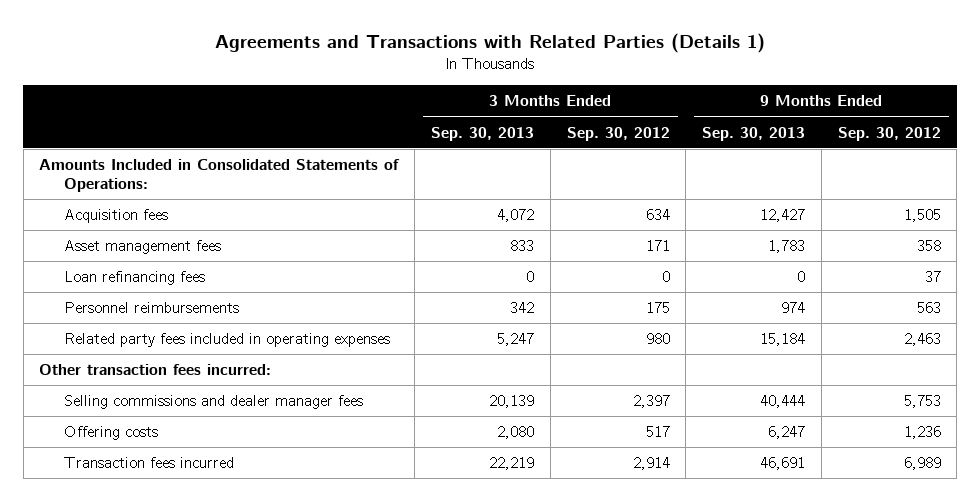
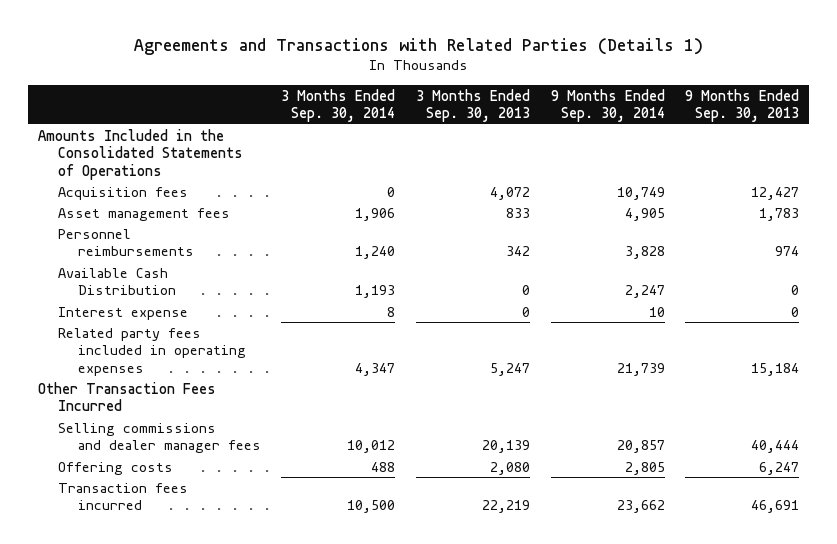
- | 3 Months Ended Sep. 30, 2013 | 3 Months Ended Sep. 30, 2012 | 9 Months Ended Sep. 30, 2013 | 9 Months Ended Sep. 30, 2012
+ | 3 Months Ended Sep. 30, 2014 | 3 Months Ended Sep. 30, 2013 | 9 Months Ended Sep. 30, 2014 | 9 Months Ended Sep. 30, 2013
- Amounts Included in Consolidated Statements of Operations:
+ Amounts Included in the Consolidated Statements of Operations
- Loan refinancing fees | 0 | 0 | 0 | 37
+ Available Cash Distribution | 1,193 | 0 | 2,247 | 0
+ Interest expense | 8 | 0 | 10 | 0
- Other transaction fees incurred:
+ Other Transaction Fees Incurred

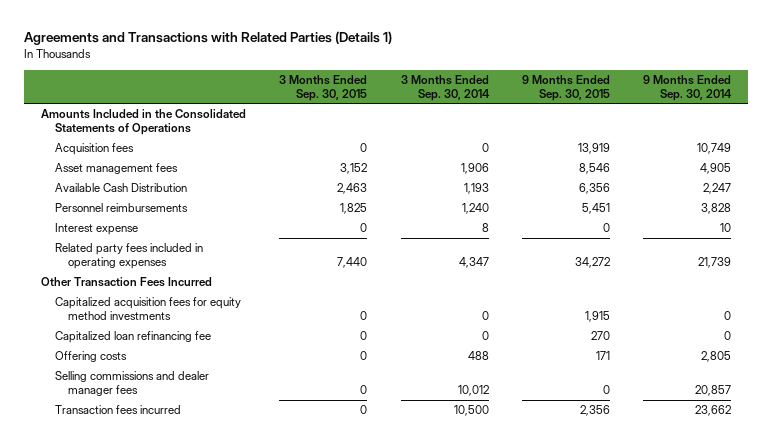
- | 3 Months Ended Sep. 30, 2014 | 3 Months Ended Sep. 30, 2013 | 9 Months Ended Sep. 30, 2014 | 9 Months Ended Sep. 30, 2013
+ | 3 Months Ended Sep. 30, 2015 | 3 Months Ended Sep. 30, 2014 | 9 Months Ended Sep. 30, 2015 | 9 Months Ended Sep. 30, 2014
moved down: Personnel reimbursements | 1,825 | 1,240 | 5,451 | 3,828
+ Capitalized acquisition fees for equity method investments | 0 | 0 | 1,915 | 0
+ Capitalized loan refinancing fee | 0 | 0 | 270 | 0
moved down: Selling commissions and dealer manager fees | 0 | 10,012 | 0 | 20,857

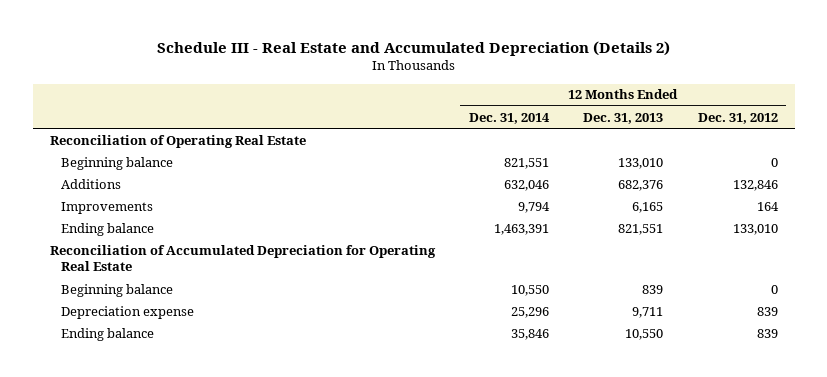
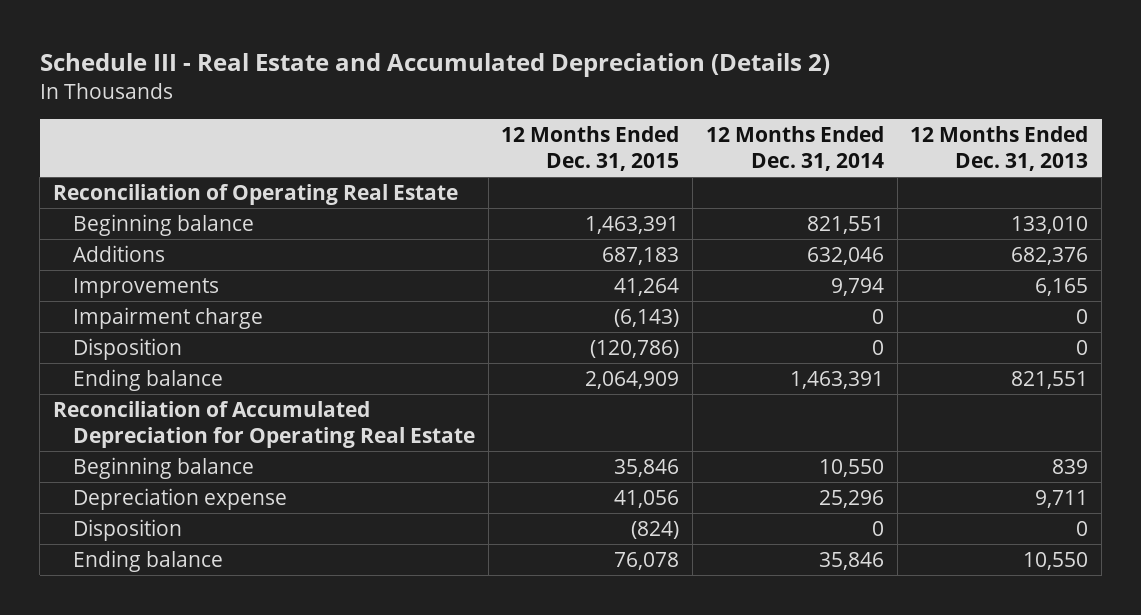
- | 12 Months Ended Dec. 31, 2014 | 12 Months Ended Dec. 31, 2013 | 12 Months Ended Dec. 31, 2012
+ | 12 Months Ended Dec. 31, 2015 | 12 Months Ended Dec. 31, 2014 | 12 Months Ended Dec. 31, 2013
+ Impairment charge | (6,143) | 0 | 0
+ Disposition | (120,786) | 0 | 0
+ Disposition | (824) | 0 | 0

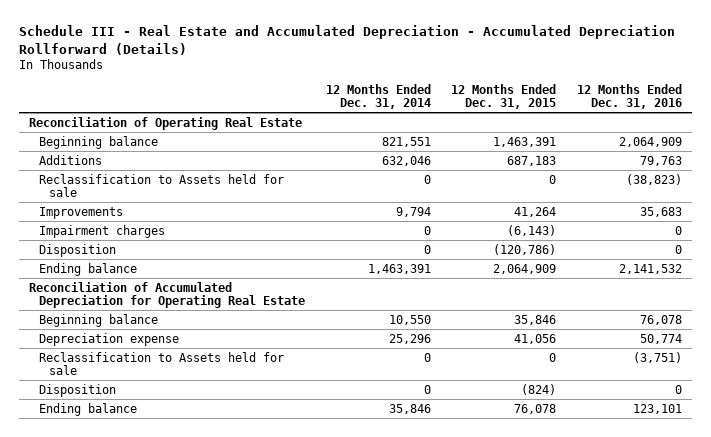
- Schedule III - Real Estate and Accumulated Depreciation (Details 2)
+ Schedule III - Real Estate and Accumulated Depreciation - Accumulated Depreciation Rollforward (Details)
- | 12 Months Ended Dec. 31, 2015 | 12 Months Ended Dec. 31, 2014 | 12 Months Ended Dec. 31, 2013
+ | 12 Months Ended Dec. 31, 2014 | 12 Months Ended Dec. 31, 2015 | 12 Months Ended Dec. 31, 2016
+ Reclassification to Assets held for sale | 0 | 0 | (38,823)
- Impairment charge | (6,143) | 0 | 0
+ Impairment charges | 0 | (6,143) | 0
+ Reclassification to Assets held for sale | 0 | 0 | (3,751)

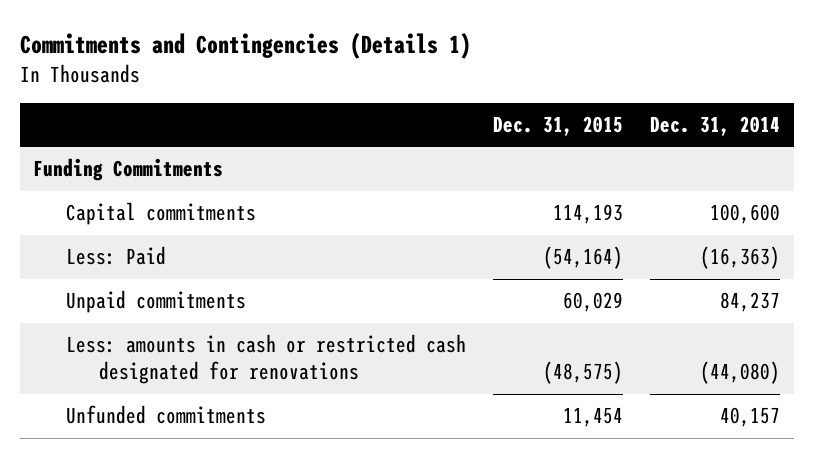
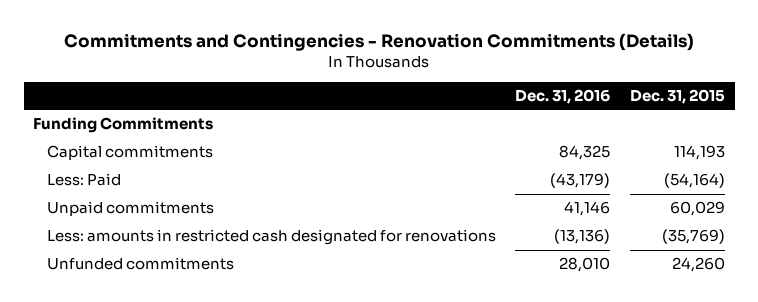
- Commitments and Contingencies (Details 1)
+ Commitments and Contingencies - Renovation Commitments (Details)
- | Dec. 31, 2015 | Dec. 31, 2014
+ | Dec. 31, 2016 | Dec. 31, 2015
- Less: amounts in cash or restricted cash designated for renovations | (48,575) | (44,080)
- Unfunded commitments | 11,454 | 40,157
+ Less: amounts in restricted cash designated for renovations | (13,136) | (35,769)
+ Unfunded commitments | 28,010 | 24,260

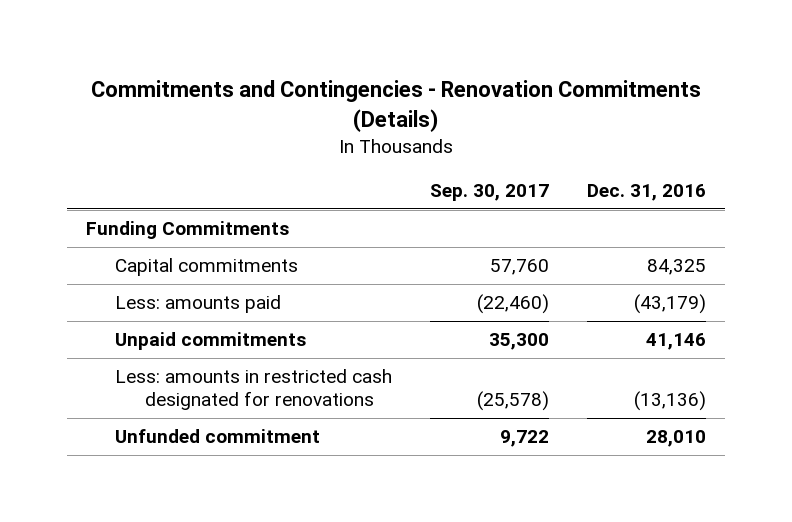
- | Dec. 31, 2016 | Dec. 31, 2015
+ | Sep. 30, 2017 | Dec. 31, 2016
- Less: Paid | (43,179) | (54,164)
+ Less: amounts paid | (22,460) | (43,179)
- Unfunded commitments | 28,010 | 24,260
+ Unfunded commitment | 9,722 | 28,010

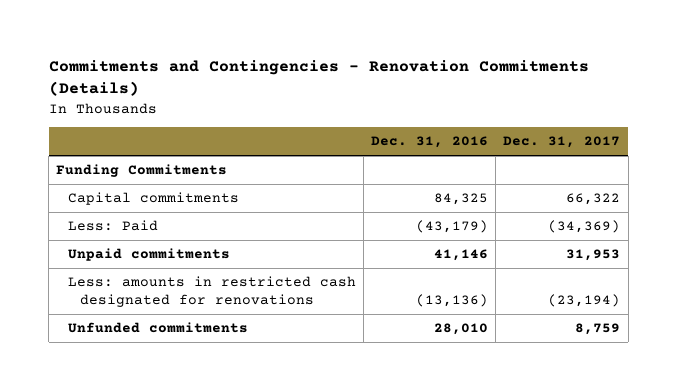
- | Sep. 30, 2017 | Dec. 31, 2016
+ | Dec. 31, 2016 | Dec. 31, 2017
- Less: amounts paid | (22,460) | (43,179)
+ Less: Paid | (43,179) | (34,369)
- Unfunded commitment | 9,722 | 28,010
+ Unfunded commitments | 28,010 | 8,759

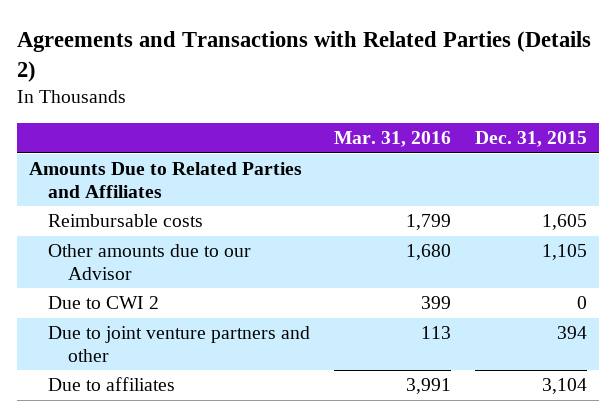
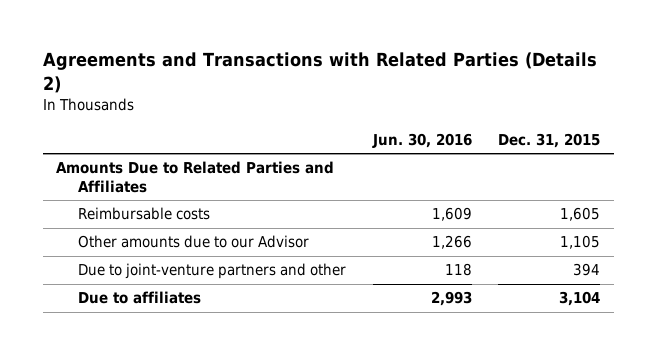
- | Mar. 31, 2016 | Dec. 31, 2015
+ | Jun. 30, 2016 | Dec. 31, 2015
- Due to CWI 2 | 399 | 0
- Due to joint venture partners and other | 113 | 394
+ Due to joint-venture partners and other | 118 | 394

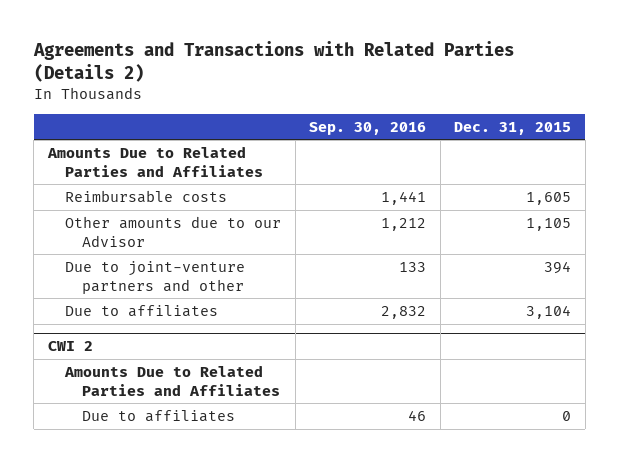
- | Jun. 30, 2016 | Dec. 31, 2015
+ | Sep. 30, 2016 | Dec. 31, 2015
+ CWI 2
+ Amounts Due to Related Parties and Affiliates
+ Due to affiliates | 46 | 0

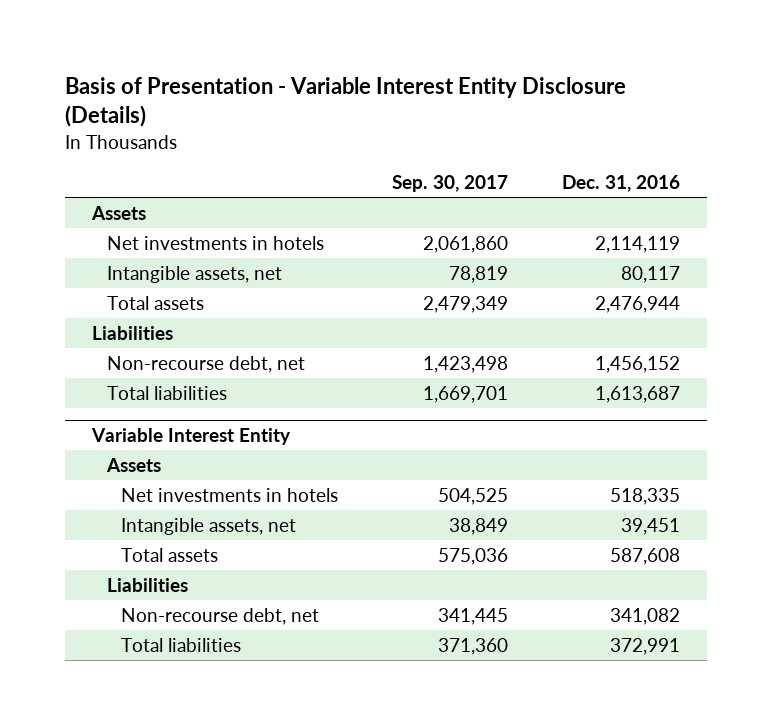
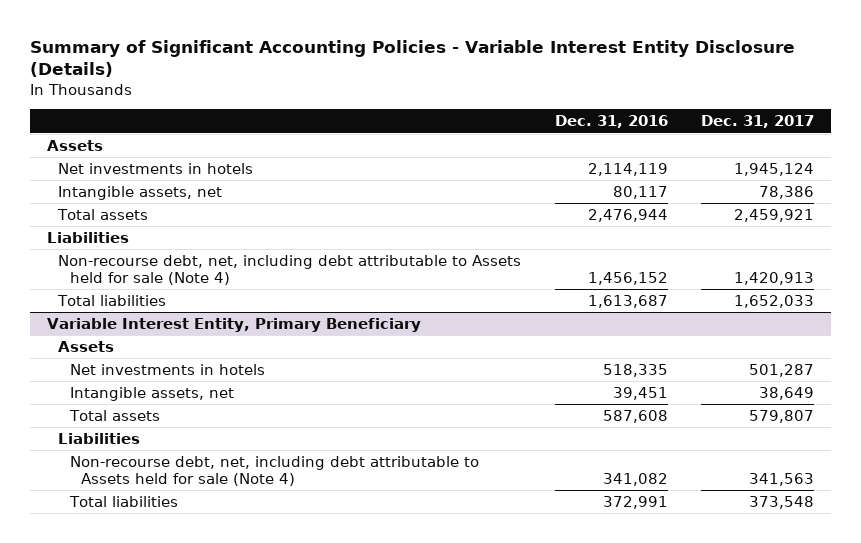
- Basis of Presentation - Variable Interest Entity Disclosure (Details)
+ Summary of Significant Accounting Policies - Variable Interest Entity Disclosure (Details)
- | Sep. 30, 2017 | Dec. 31, 2016
+ | Dec. 31, 2016 | Dec. 31, 2017
- Non-recourse debt, net | 1,423,498 | 1,456,152
+ Non-recourse debt, net, including debt attributable to Assets held for sale (Note 4) | 1,456,152 | 1,420,913
- Variable Interest Entity
+ Variable Interest Entity, Primary Beneficiary
- Non-recourse debt, net | 341,445 | 341,082
+ Non-recourse debt, net, including debt attributable to Assets held for sale (Note 4) | 341,082 | 341,563

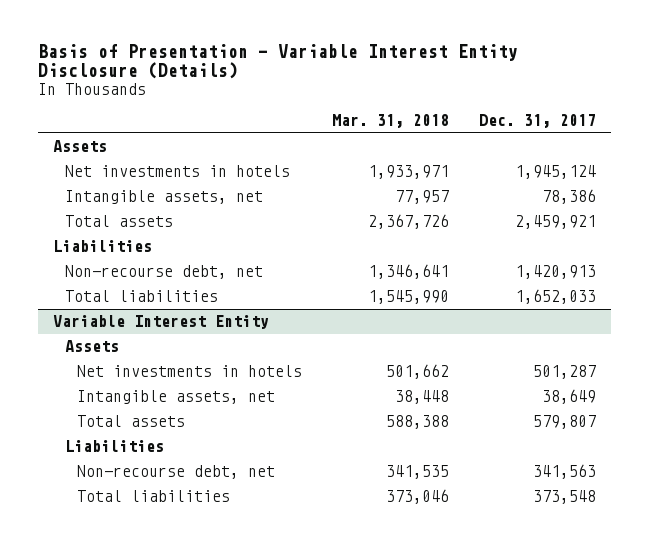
- Summary of Significant Accounting Policies - Variable Interest Entity Disclosure (Details)
+ Basis of Presentation - Variable Interest Entity Disclosure (Details)
- | Dec. 31, 2016 | Dec. 31, 2017
+ | Mar. 31, 2018 | Dec. 31, 2017
- Non-recourse debt, net, including debt attributable to Assets held for sale (Note 4) | 1,456,152 | 1,420,913
+ Non-recourse debt, net | 1,346,641 | 1,420,913
- Variable Interest Entity, Primary Beneficiary
+ Variable Interest Entity
- Non-recourse debt, net, including debt attributable to Assets held for sale (Note 4) | 341,082 | 341,563
+ Non-recourse debt, net | 341,535 | 341,563

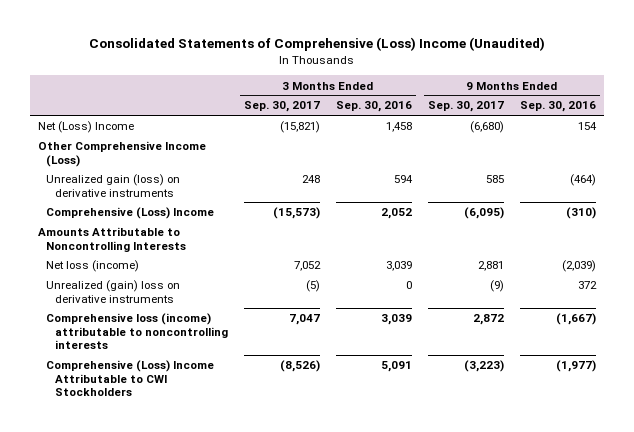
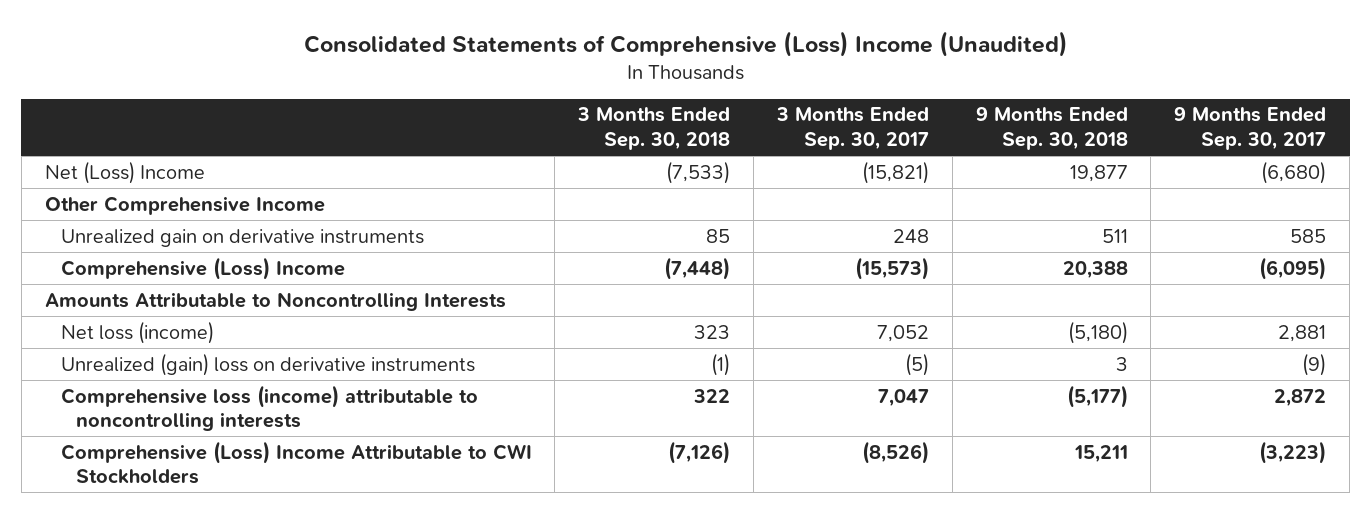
- | 3 Months Ended Sep. 30, 2017 | 3 Months Ended Sep. 30, 2016 | 9 Months Ended Sep. 30, 2017 | 9 Months Ended Sep. 30, 2016
+ | 3 Months Ended Sep. 30, 2018 | 3 Months Ended Sep. 30, 2017 | 9 Months Ended Sep. 30, 2018 | 9 Months Ended Sep. 30, 2017
- Other Comprehensive Income (Loss)
- Unrealized gain (loss) on derivative instruments | 248 | 594 | 585 | (464)
+ Other Comprehensive Income
+ Unrealized gain on derivative instruments | 85 | 248 | 511 | 585

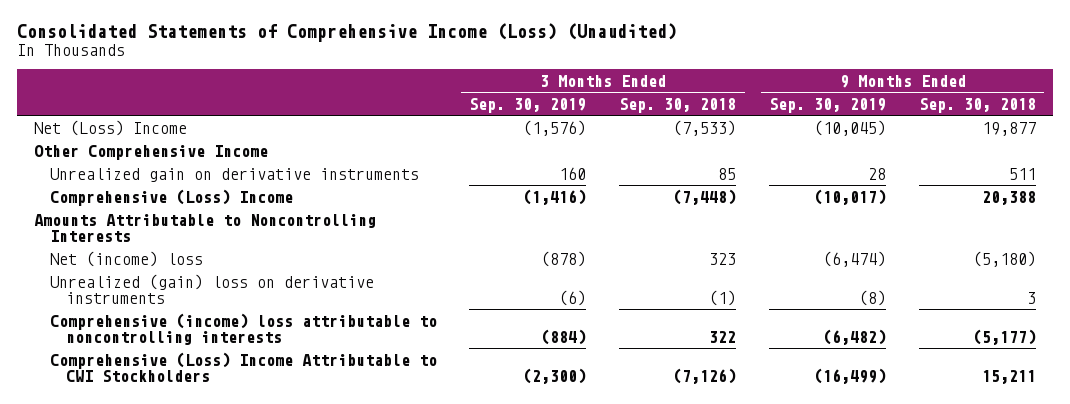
- Consolidated Statements of Comprehensive (Loss) Income (Unaudited)
+ Consolidated Statements of Comprehensive Income (Loss) (Unaudited)
- | 3 Months Ended Sep. 30, 2018 | 3 Months Ended Sep. 30, 2017 | 9 Months Ended Sep. 30, 2018 | 9 Months Ended Sep. 30, 2017
+ | 3 Months Ended Sep. 30, 2019 | 3 Months Ended Sep. 30, 2018 | 9 Months Ended Sep. 30, 2019 | 9 Months Ended Sep. 30, 2018
- Net loss (income) | 323 | 7,052 | (5,180) | 2,881
+ Net (income) loss | (878) | 323 | (6,474) | (5,180)
- Comprehensive loss (income) attributable to noncontrolling interests | 322 | 7,047 | (5,177) | 2,872
+ Comprehensive (income) loss attributable to noncontrolling interests | (884) | 322 | (6,482) | (5,177)

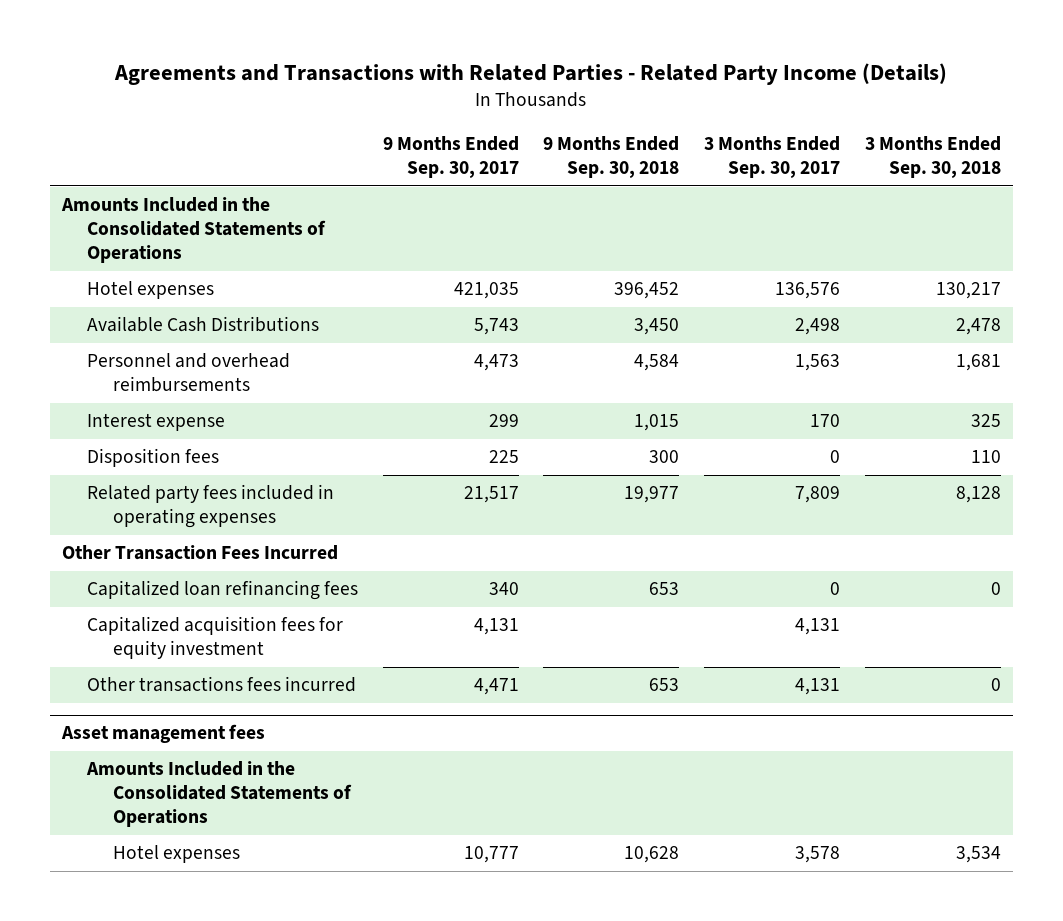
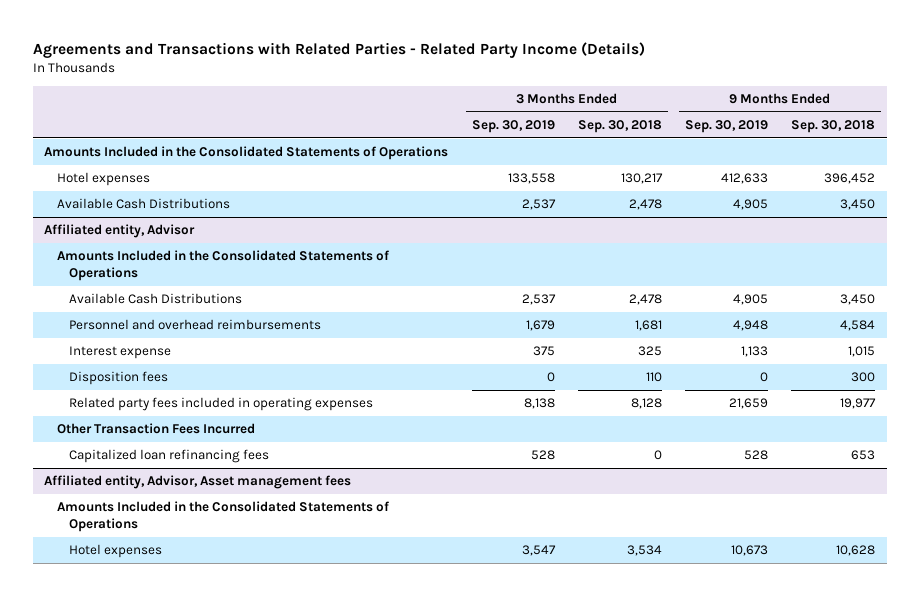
- | 9 Months Ended Sep. 30, 2017 | 9 Months Ended Sep. 30, 2018 | 3 Months Ended Sep. 30, 2017 | 3 Months Ended Sep. 30, 2018
+ | 3 Months Ended Sep. 30, 2019 | 3 Months Ended Sep. 30, 2018 | 9 Months Ended Sep. 30, 2019 | 9 Months Ended Sep. 30, 2018
+ Affiliated entity, Advisor
+ Amounts Included in the Consolidated Statements of Operations
+ Available Cash Distributions | 2,537 | 2,478 | 4,905 | 3,450
- Capitalized acquisition fees for equity investment | 4,131 | | 4,131 |
- Other transactions fees incurred | 4,471 | 653 | 4,131 | 0
- Asset management fees
+ Affiliated entity, Advisor, Asset management fees

